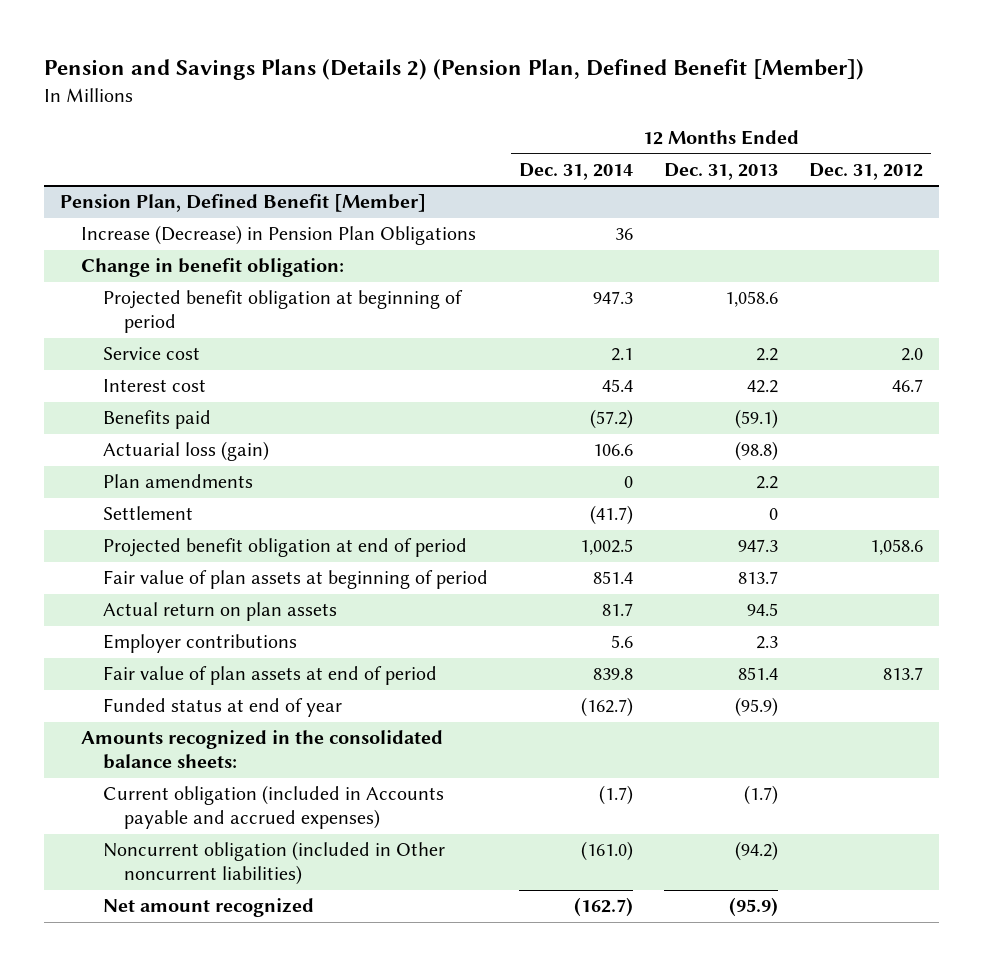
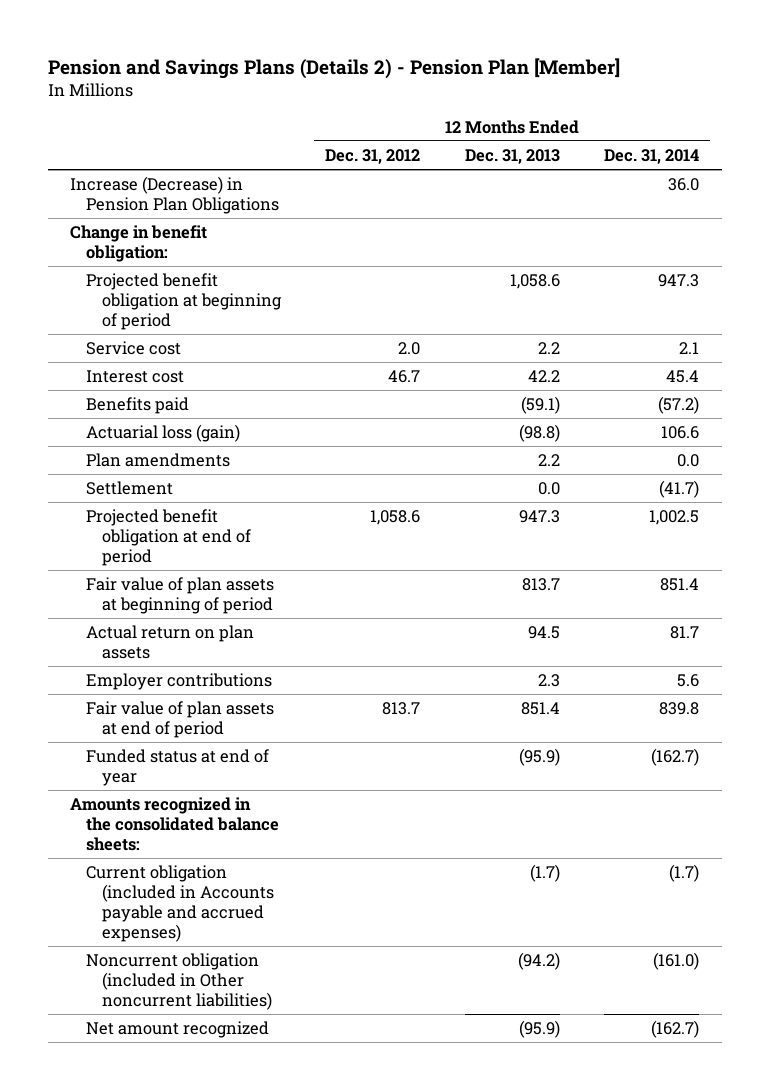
- Pension and Savings Plans (Details 2) (Pension Plan, Defined Benefit [Member])
+ Pension and Savings Plans (Details 2) - Pension Plan [Member]
- | 12 Months Ended Dec. 31, 2014 | 12 Months Ended Dec. 31, 2013 | 12 Months Ended Dec. 31, 2012
+ | 12 Months Ended Dec. 31, 2012 | 12 Months Ended Dec. 31, 2013 | 12 Months Ended Dec. 31, 2014
- Pension Plan, Defined Benefit [Member]
- Increase (Decrease) in Pension Plan Obligations | 36 | |
+ Increase (Decrease) in Pension Plan Obligations | | | 36.0
- Plan amendments | 0 | 2.2 |
- Settlement | (41.7) | 0 |
+ Plan amendments | | 2.2 | 0.0
+ Settlement | | 0.0 | (41.7)

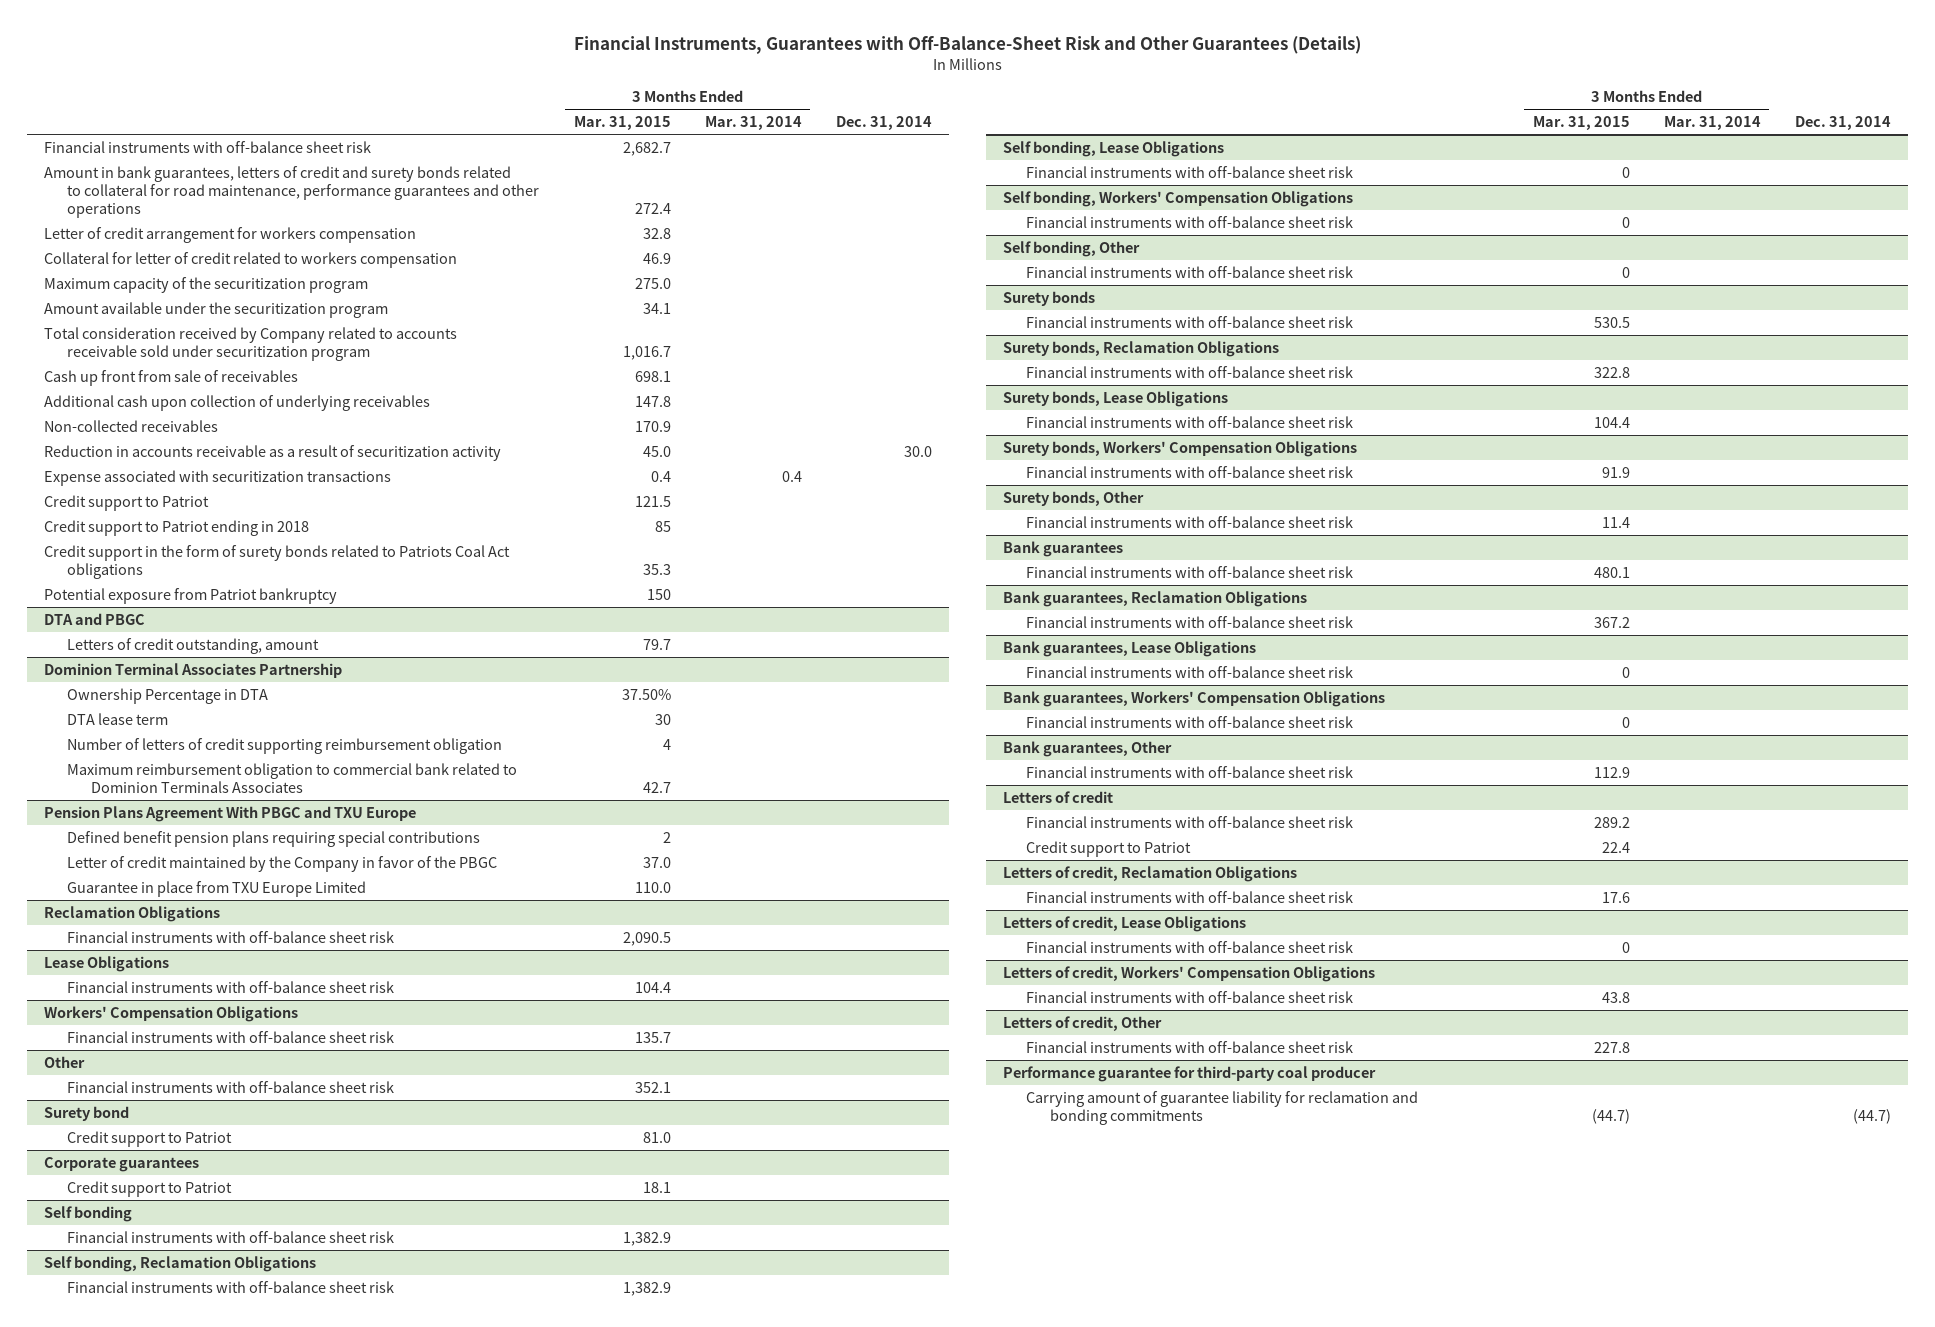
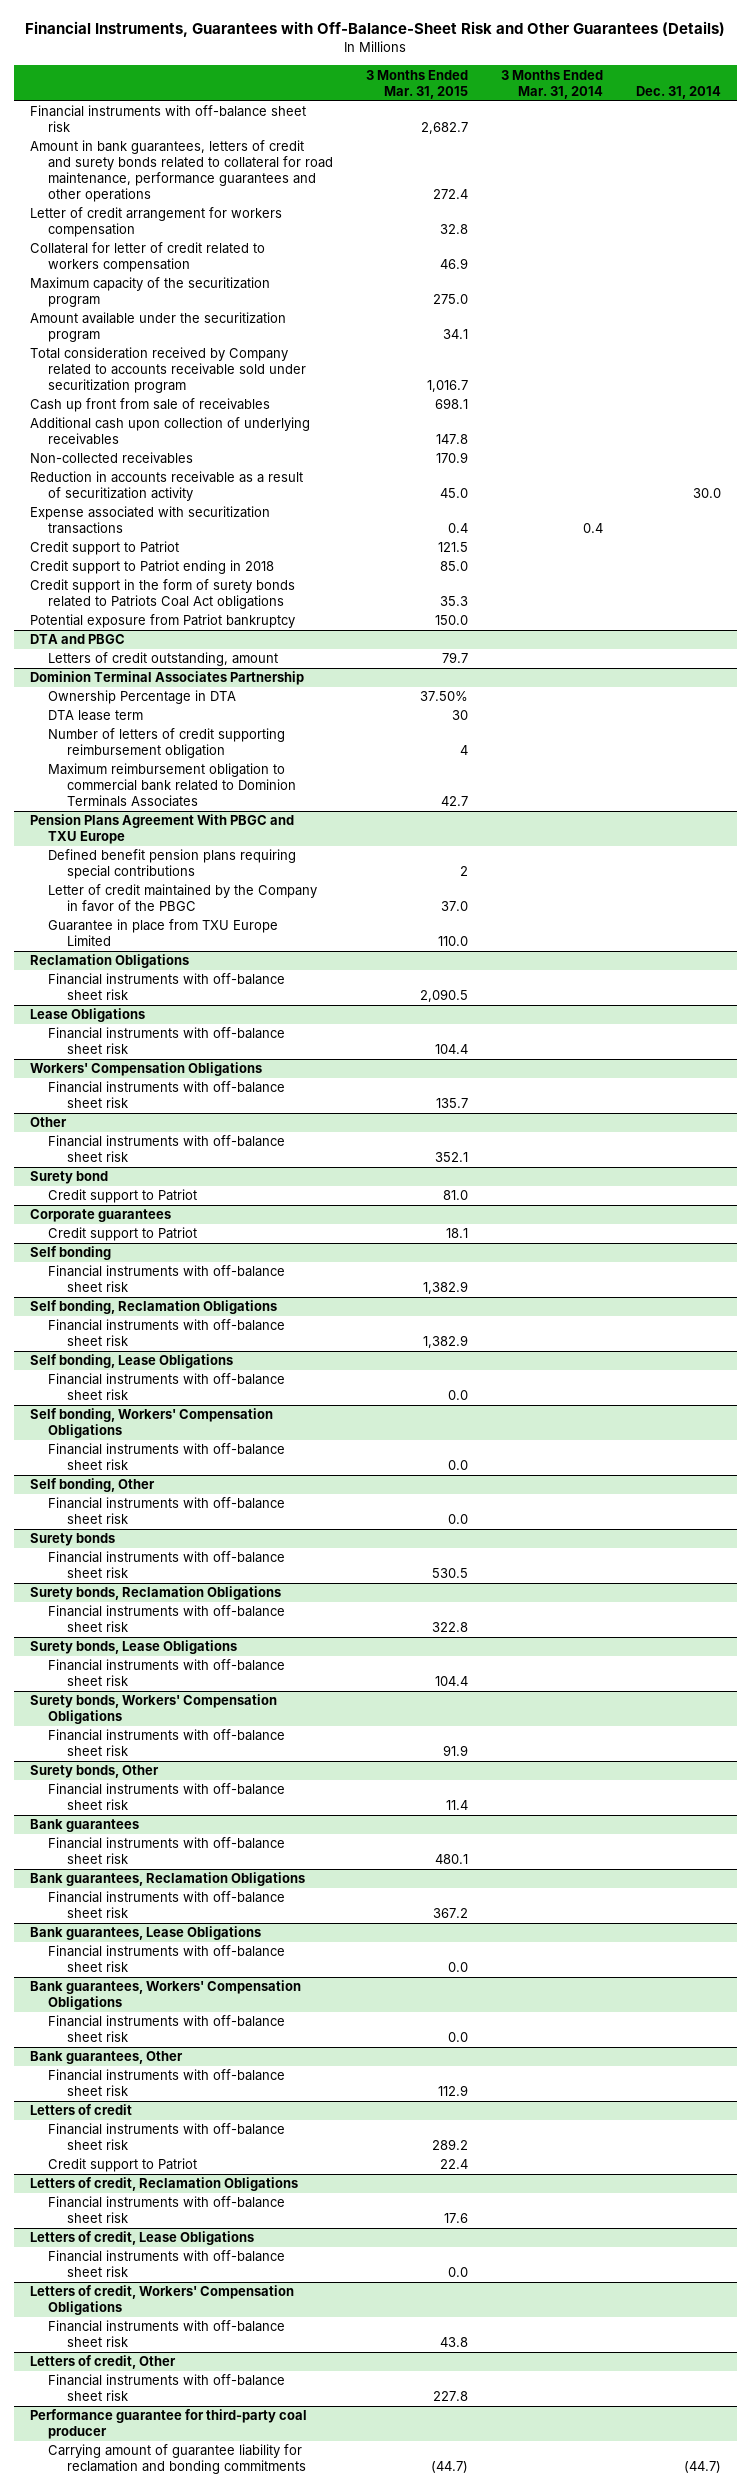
- Credit support to Patriot ending in 2018 | 85 | |
+ Credit support to Patriot ending in 2018 | 85.0 | |
- Potential exposure from Patriot bankruptcy | 150 | |
+ Potential exposure from Patriot bankruptcy | 150.0 | |
@ Self bonding, Lease Obligations
- Financial instruments with off-balance sheet risk | 0 | |
+ Financial instruments with off-balance sheet risk | 0.0 | |
@ Self bonding, Workers' Compensation Obligations
- Financial instruments with off-balance sheet risk | 0 | |
+ Financial instruments with off-balance sheet risk | 0.0 | |
@ Self bonding, Other
- Financial instruments with off-balance sheet risk | 0 | |
+ Financial instruments with off-balance sheet risk | 0.0 | |
@ Bank guarantees, Lease Obligations
- Financial instruments with off-balance sheet risk | 0 | |
+ Financial instruments with off-balance sheet risk | 0.0 | |
@ Bank guarantees, Workers' Compensation Obligations
- Financial instruments with off-balance sheet risk | 0 | |
+ Financial instruments with off-balance sheet risk | 0.0 | |
@ Letters of credit, Lease Obligations
- Financial instruments with off-balance sheet risk | 0 | |
+ Financial instruments with off-balance sheet risk | 0.0 | |

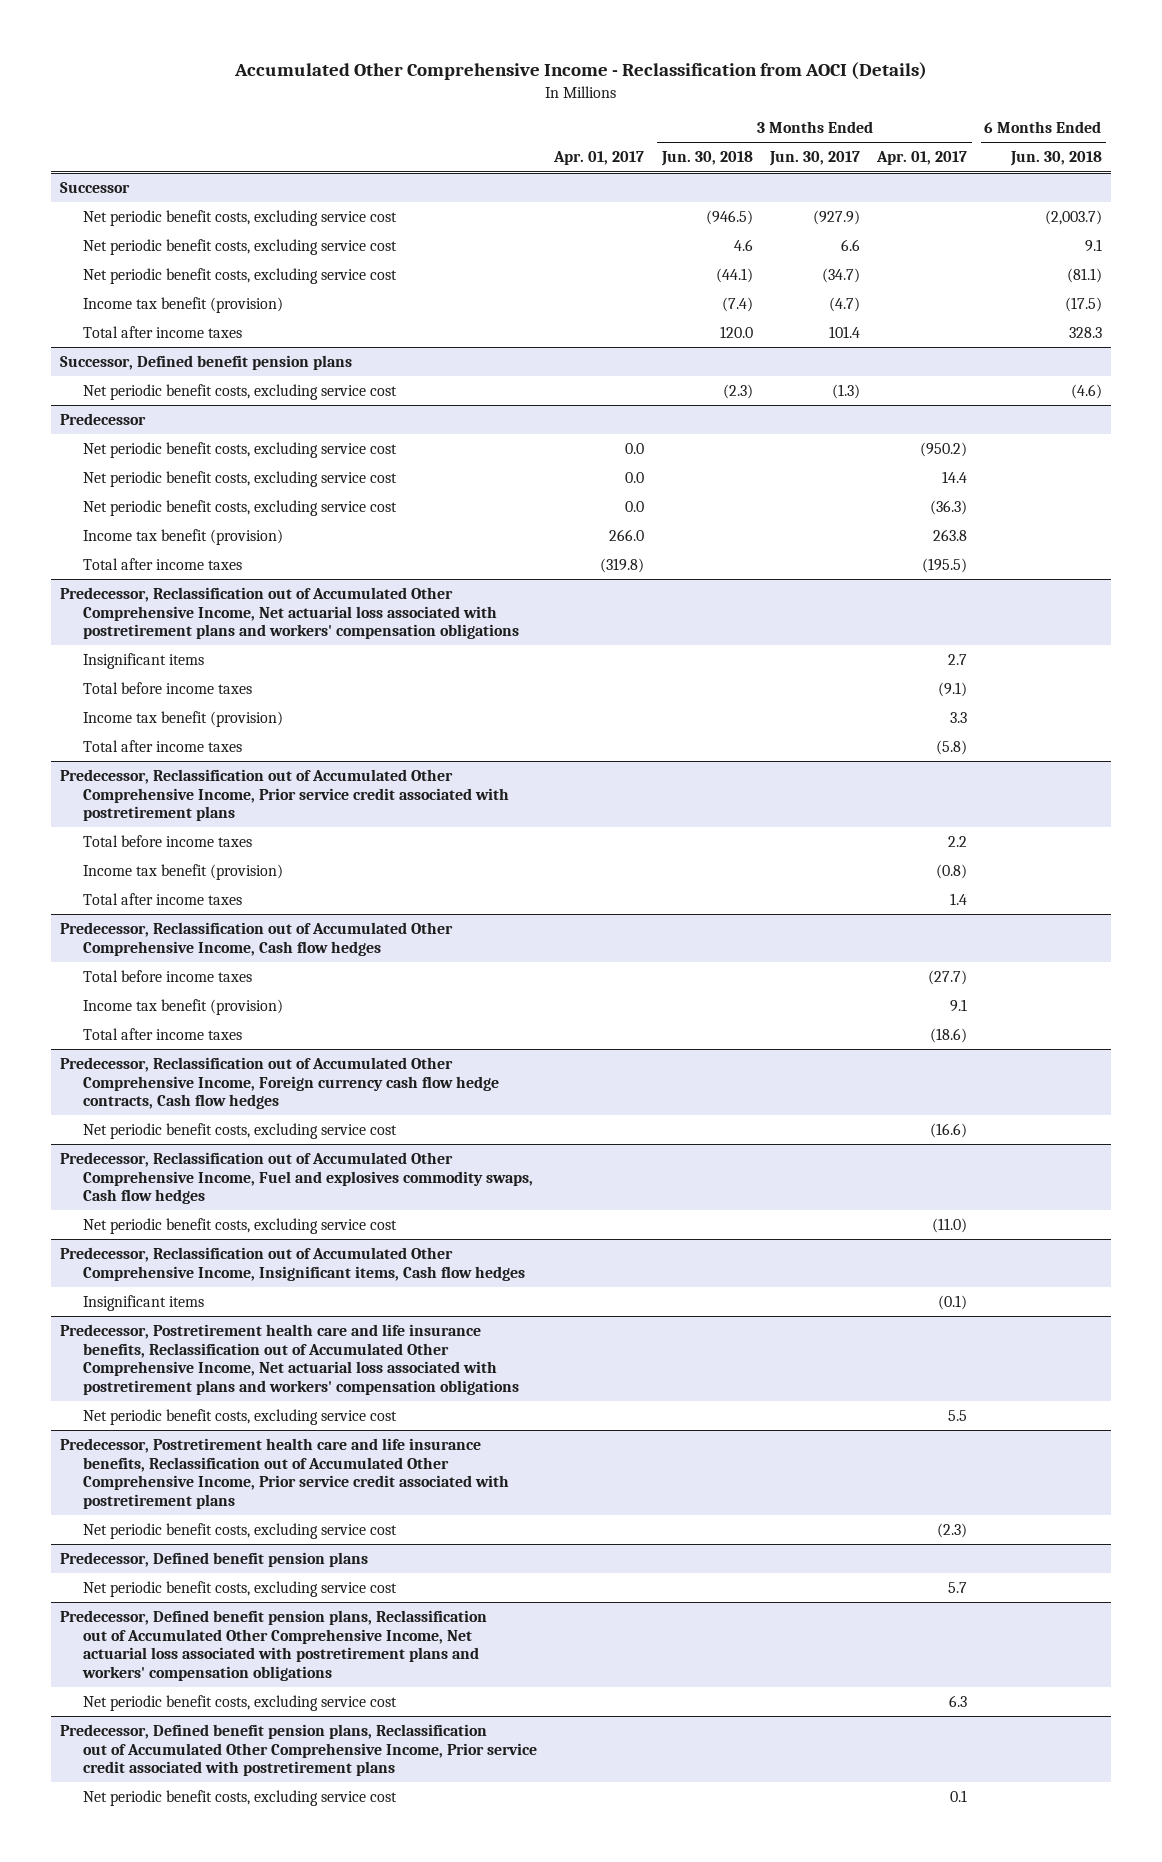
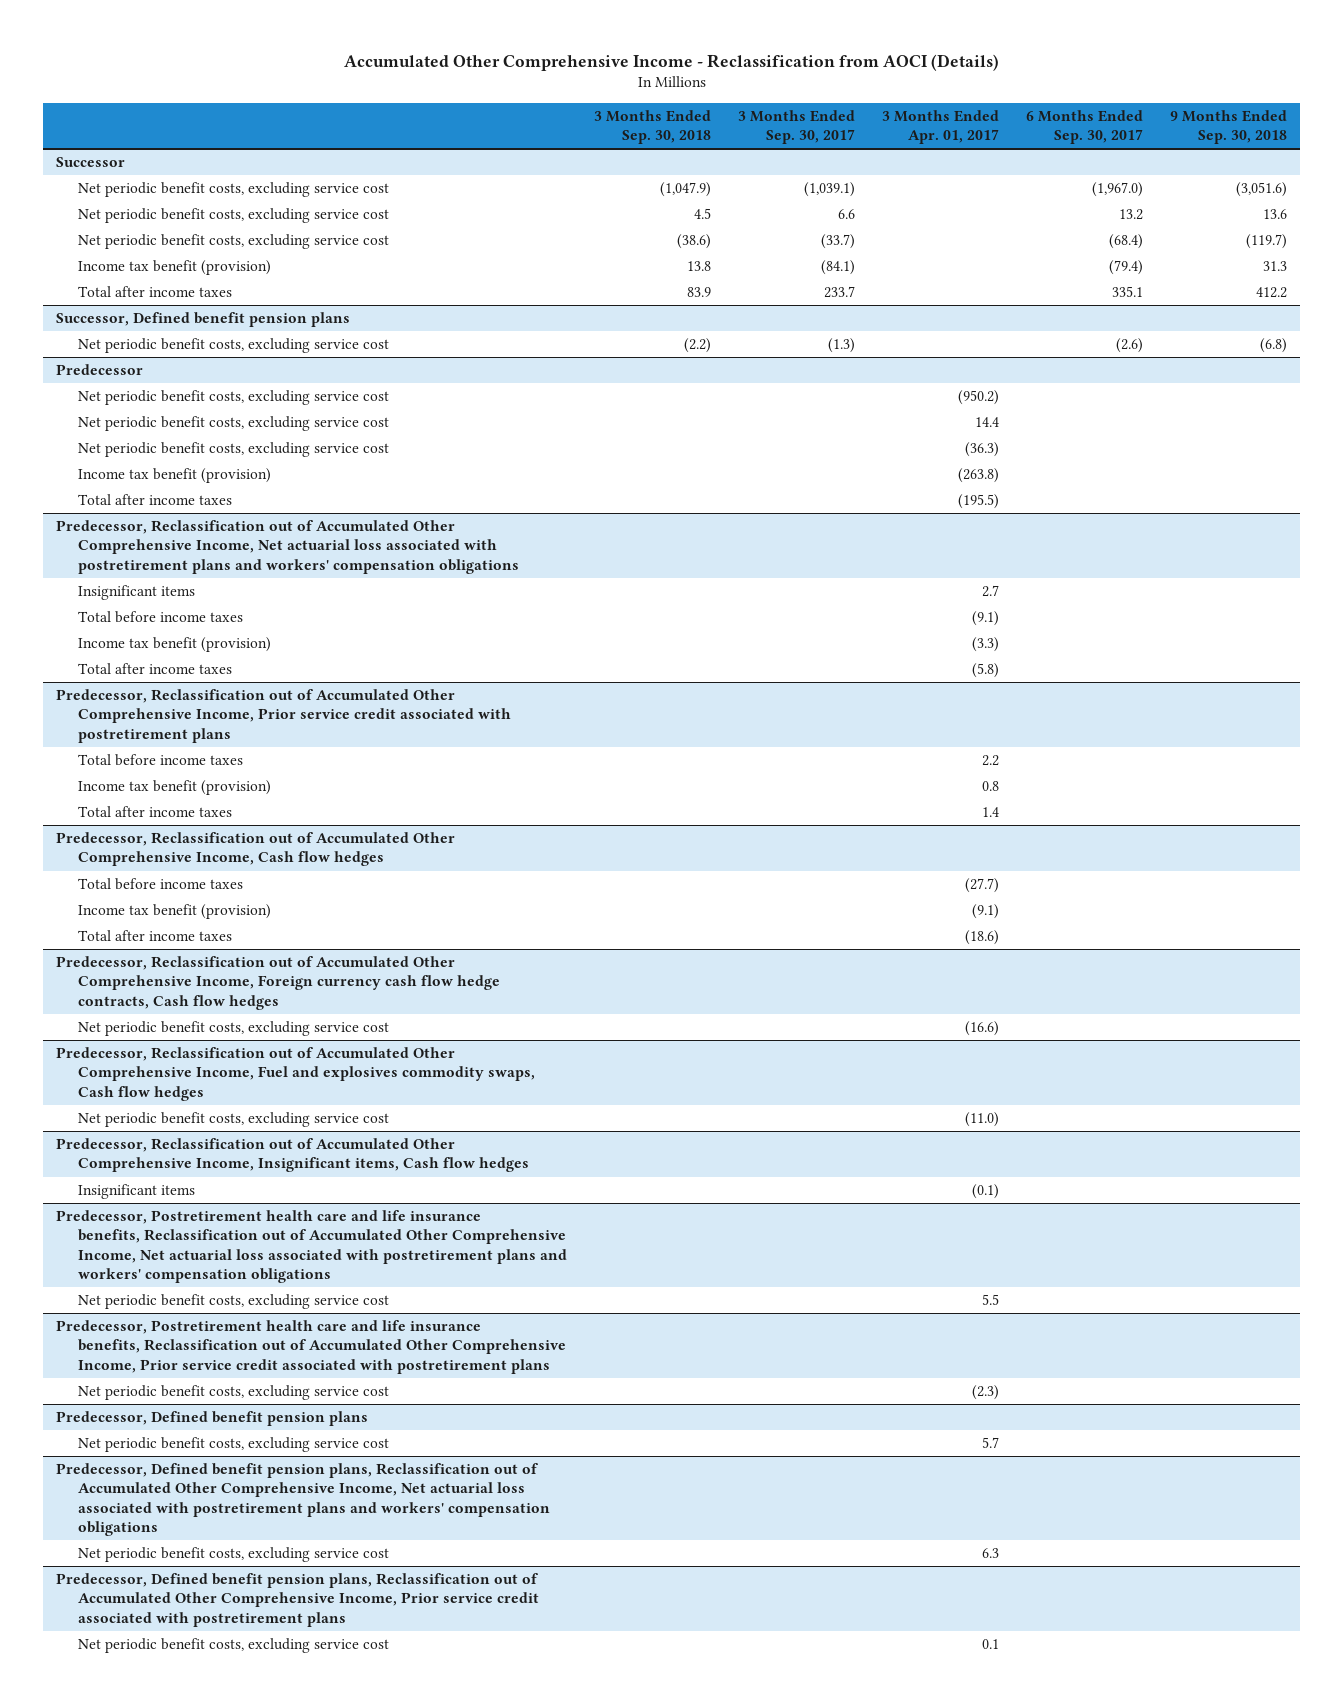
- | Apr. 01, 2017 | 3 Months Ended Jun. 30, 2018 | 3 Months Ended Jun. 30, 2017 | 3 Months Ended Apr. 01, 2017 | 6 Months Ended Jun. 30, 2018
+ | 3 Months Ended Sep. 30, 2018 | 3 Months Ended Sep. 30, 2017 | 3 Months Ended Apr. 01, 2017 | 6 Months Ended Sep. 30, 2017 | 9 Months Ended Sep. 30, 2018
@ Predecessor
- Income tax benefit (provision) | 266.0 | | | 263.8 |
+ Income tax benefit (provision) | | | (263.8) | |
@ Predecessor, Reclassification out of Accumulated Other Comprehensive Income, Net actuarial loss associated with postretirement plans and workers' compensation obligations
- Income tax benefit (provision) | | | | 3.3 |
+ Income tax benefit (provision) | | | (3.3) | |
@ Predecessor, Reclassification out of Accumulated Other Comprehensive Income, Prior service credit associated with postretirement plans
- Income tax benefit (provision) | | | | (0.8) |
+ Income tax benefit (provision) | | | 0.8 | |
@ Predecessor, Reclassification out of Accumulated Other Comprehensive Income, Cash flow hedges
- Income tax benefit (provision) | | | | 9.1 |
+ Income tax benefit (provision) | | | (9.1) | |

